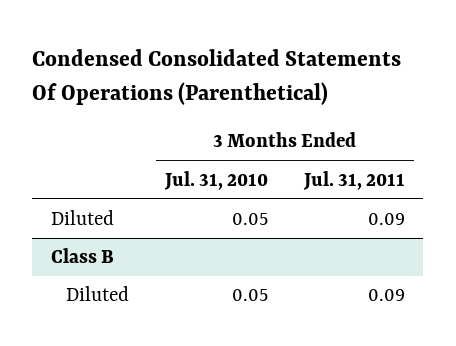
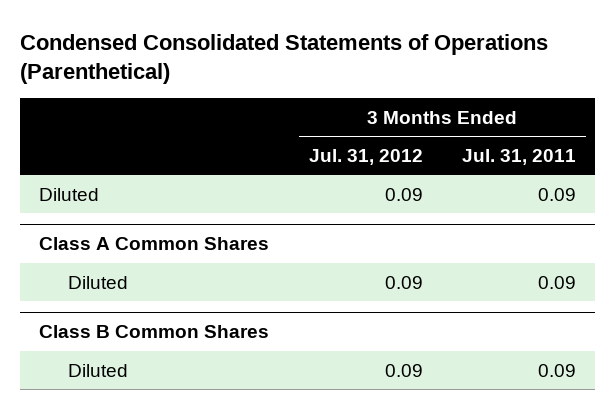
- Condensed Consolidated Statements Of Operations (Parenthetical)
+ Condensed Consolidated Statements of Operations (Parenthetical)
- | 3 Months Ended Jul. 31, 2010 | 3 Months Ended Jul. 31, 2011
+ | 3 Months Ended Jul. 31, 2012 | 3 Months Ended Jul. 31, 2011
- Class B
+ Class A Common Shares
+ Class B Common Shares
+ Diluted | 0.09 | 0.09

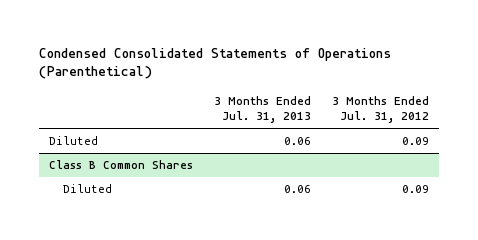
- | 3 Months Ended Jul. 31, 2012 | 3 Months Ended Jul. 31, 2011
+ | 3 Months Ended Jul. 31, 2013 | 3 Months Ended Jul. 31, 2012
- Class A Common Shares
- Diluted | 0.09 | 0.09

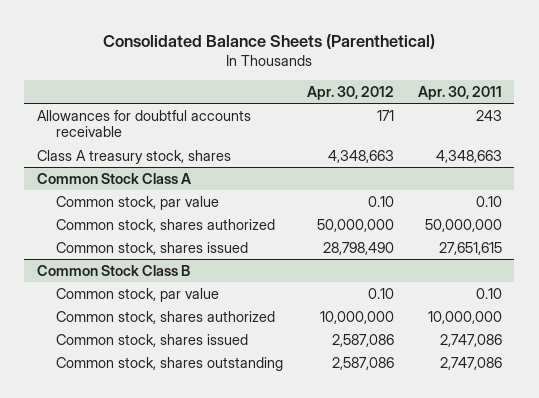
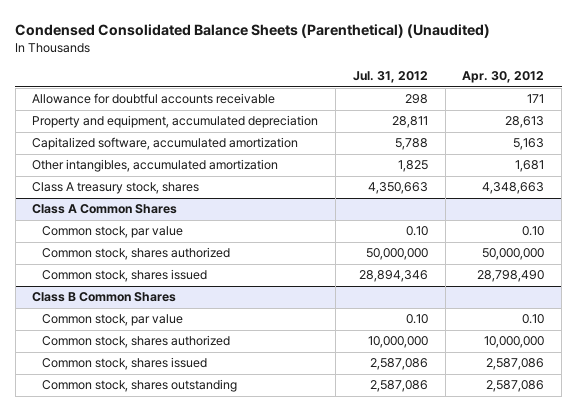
- Consolidated Balance Sheets (Parenthetical)
+ Condensed Consolidated Balance Sheets (Parenthetical) (Unaudited)
- | Apr. 30, 2012 | Apr. 30, 2011
+ | Jul. 31, 2012 | Apr. 30, 2012
- Allowances for doubtful accounts receivable | 171 | 243
+ Allowance for doubtful accounts receivable | 298 | 171
+ Property and equipment, accumulated depreciation | 28,811 | 28,613
+ Capitalized software, accumulated amortization | 5,788 | 5,163
+ Other intangibles, accumulated amortization | 1,825 | 1,681
- Common Stock Class A
+ Class A Common Shares
- Common Stock Class B
+ Class B Common Shares

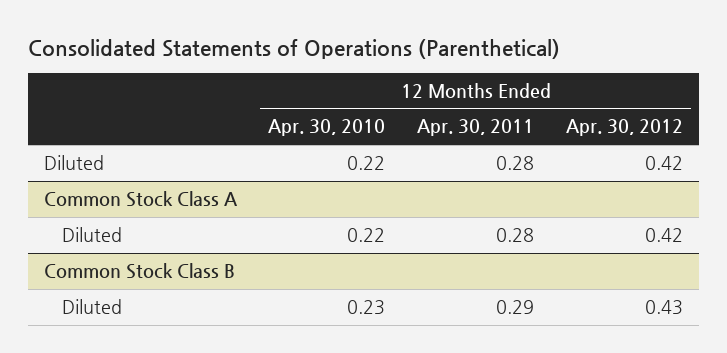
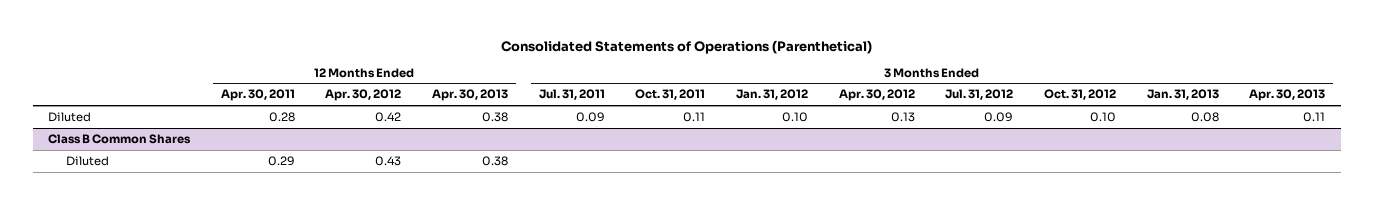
- | 12 Months Ended Apr. 30, 2010 | 12 Months Ended Apr. 30, 2011 | 12 Months Ended Apr. 30, 2012
+ | 12 Months Ended Apr. 30, 2011 | 12 Months Ended Apr. 30, 2012 | 12 Months Ended Apr. 30, 2013 | 3 Months Ended Jul. 31, 2011 | 3 Months Ended Oct. 31, 2011 | 3 Months Ended Jan. 31, 2012 | 3 Months Ended Apr. 30, 2012 | 3 Months Ended Jul. 31, 2012 | 3 Months Ended Oct. 31, 2012 | 3 Months Ended Jan. 31, 2013 | 3 Months Ended Apr. 30, 2013
- Common Stock Class A
- Diluted | 0.22 | 0.28 | 0.42
- Common Stock Class B
+ Class B Common Shares

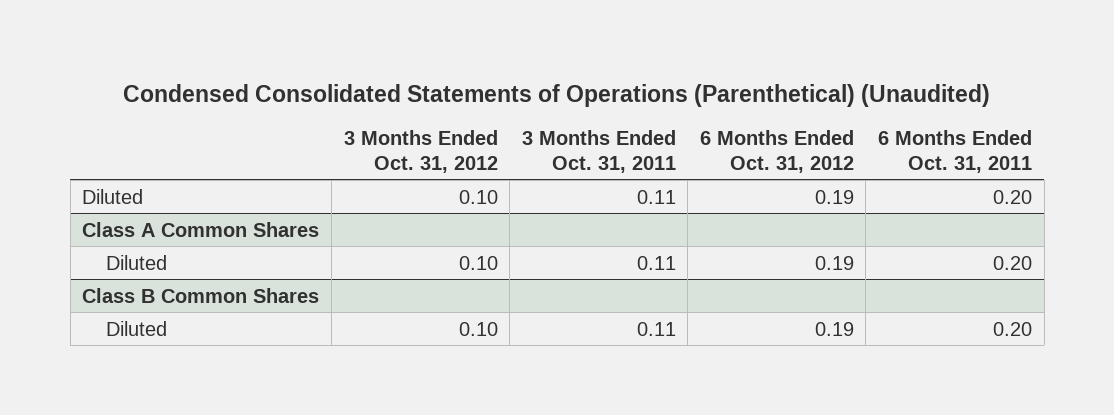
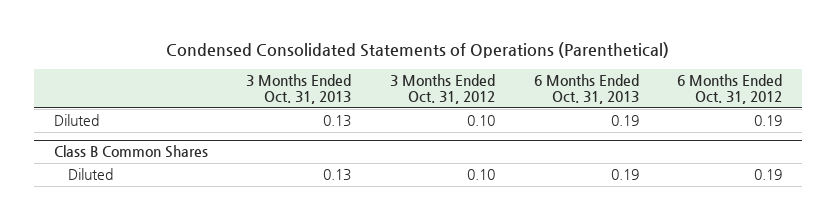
- Condensed Consolidated Statements of Operations (Parenthetical) (Unaudited)
+ Condensed Consolidated Statements of Operations (Parenthetical)
- | 3 Months Ended Oct. 31, 2012 | 3 Months Ended Oct. 31, 2011 | 6 Months Ended Oct. 31, 2012 | 6 Months Ended Oct. 31, 2011
+ | 3 Months Ended Oct. 31, 2013 | 3 Months Ended Oct. 31, 2012 | 6 Months Ended Oct. 31, 2013 | 6 Months Ended Oct. 31, 2012
- Class A Common Shares
- Diluted | 0.10 | 0.11 | 0.19 | 0.20

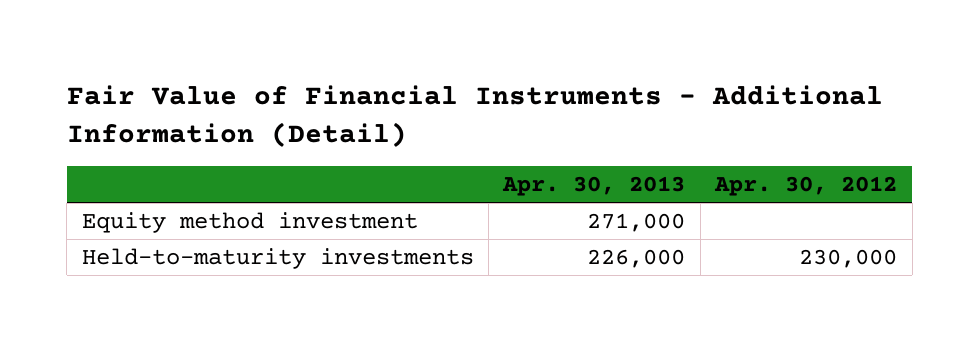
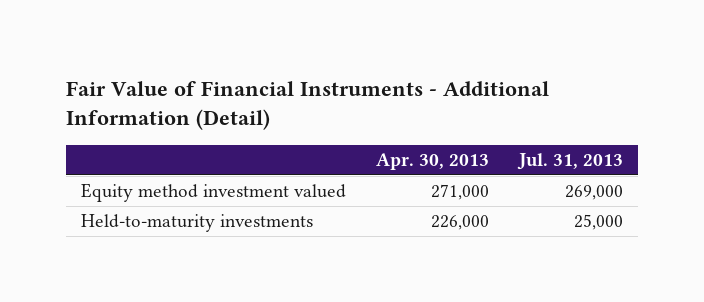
- | Apr. 30, 2013 | Apr. 30, 2012
+ | Apr. 30, 2013 | Jul. 31, 2013
- Equity method investment | 271,000 |
+ Equity method investment valued | 271,000 | 269,000

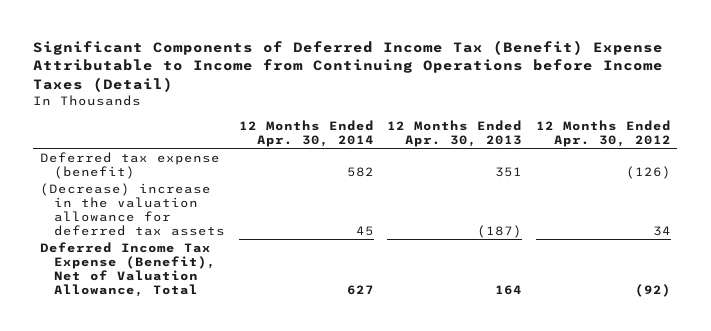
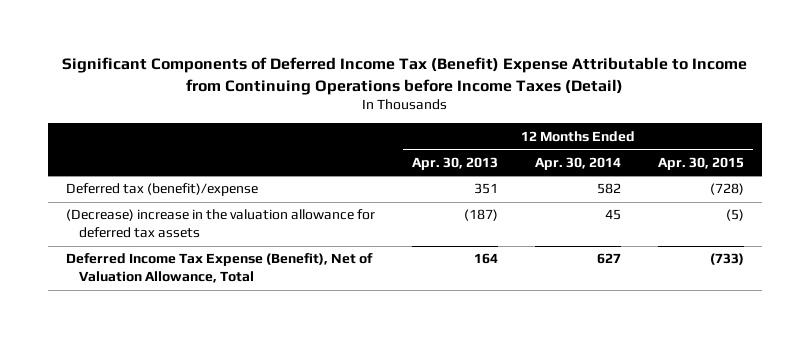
- | 12 Months Ended Apr. 30, 2014 | 12 Months Ended Apr. 30, 2013 | 12 Months Ended Apr. 30, 2012
+ | 12 Months Ended Apr. 30, 2013 | 12 Months Ended Apr. 30, 2014 | 12 Months Ended Apr. 30, 2015
- Deferred tax expense (benefit) | 582 | 351 | (126)
+ Deferred tax (benefit)/expense | 351 | 582 | (728)

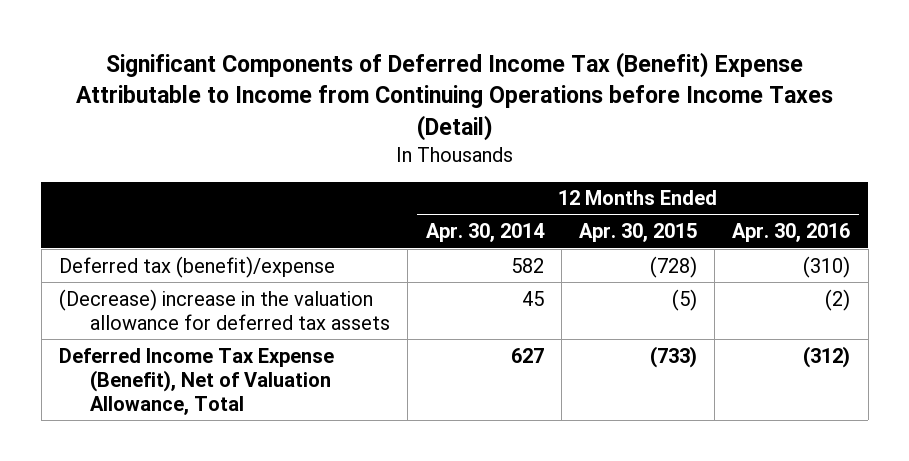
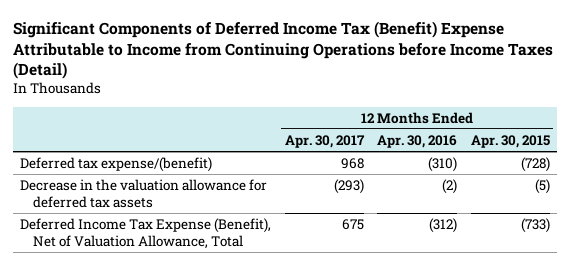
- | 12 Months Ended Apr. 30, 2014 | 12 Months Ended Apr. 30, 2015 | 12 Months Ended Apr. 30, 2016
+ | 12 Months Ended Apr. 30, 2017 | 12 Months Ended Apr. 30, 2016 | 12 Months Ended Apr. 30, 2015
- Deferred tax (benefit)/expense | 582 | (728) | (310)
- (Decrease) increase in the valuation allowance for deferred tax assets | 45 | (5) | (2)
+ Deferred tax expense/(benefit) | 968 | (310) | (728)
+ Decrease in the valuation allowance for deferred tax assets | (293) | (2) | (5)

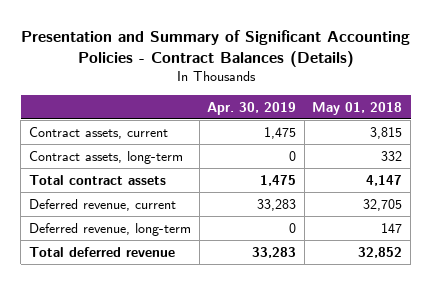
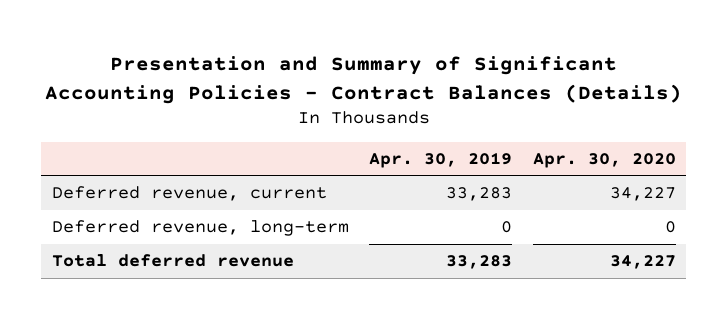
- | Apr. 30, 2019 | May 01, 2018
+ | Apr. 30, 2019 | Apr. 30, 2020
- Contract assets, current | 1,475 | 3,815
- Contract assets, long-term | 0 | 332
- Total contract assets | 1,475 | 4,147

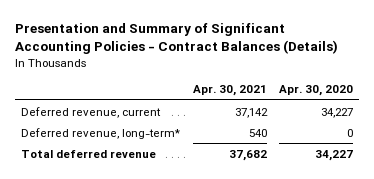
- | Apr. 30, 2019 | Apr. 30, 2020
+ | Apr. 30, 2021 | Apr. 30, 2020
- Deferred revenue, long-term | 0 | 0
+ Deferred revenue, long-term* | 540 | 0

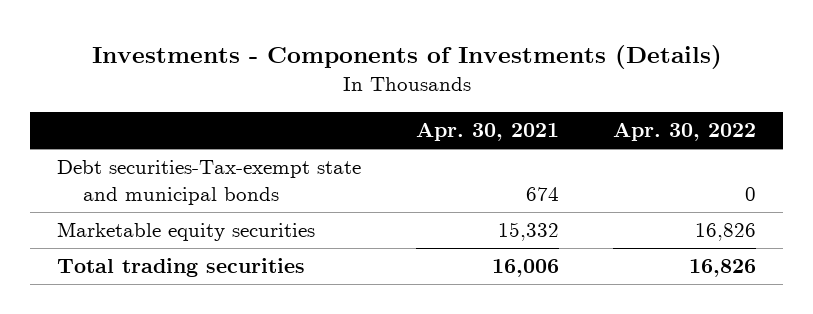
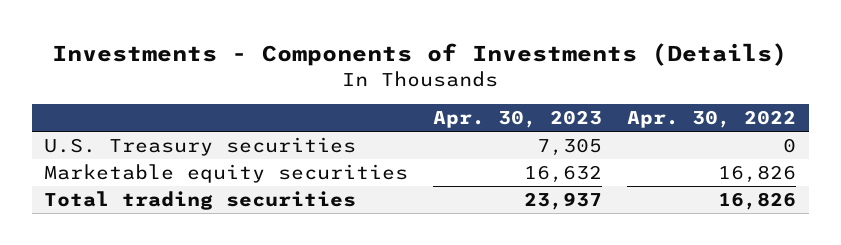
- | Apr. 30, 2021 | Apr. 30, 2022
+ | Apr. 30, 2023 | Apr. 30, 2022
- Debt securities-Tax-exempt state and municipal bonds | 674 | 0
+ U.S. Treasury securities | 7,305 | 0

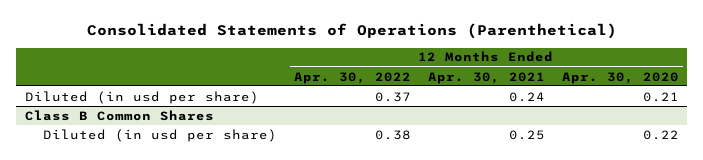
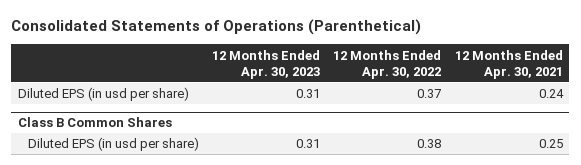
- | 12 Months Ended Apr. 30, 2022 | 12 Months Ended Apr. 30, 2021 | 12 Months Ended Apr. 30, 2020
+ | 12 Months Ended Apr. 30, 2023 | 12 Months Ended Apr. 30, 2022 | 12 Months Ended Apr. 30, 2021
- Diluted (in usd per share) | 0.37 | 0.24 | 0.21
+ Diluted EPS (in usd per share) | 0.31 | 0.37 | 0.24
@ Class B Common Shares
- Diluted (in usd per share) | 0.38 | 0.25 | 0.22
+ Diluted EPS (in usd per share) | 0.31 | 0.38 | 0.25

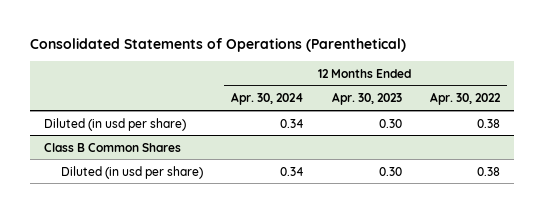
- | 12 Months Ended Apr. 30, 2023 | 12 Months Ended Apr. 30, 2022 | 12 Months Ended Apr. 30, 2021
+ | 12 Months Ended Apr. 30, 2024 | 12 Months Ended Apr. 30, 2023 | 12 Months Ended Apr. 30, 2022
- Diluted EPS (in usd per share) | 0.31 | 0.37 | 0.24
+ Diluted (in usd per share) | 0.34 | 0.30 | 0.38
@ Class B Common Shares
- Diluted EPS (in usd per share) | 0.31 | 0.38 | 0.25
+ Diluted (in usd per share) | 0.34 | 0.30 | 0.38

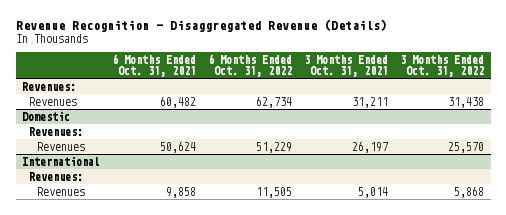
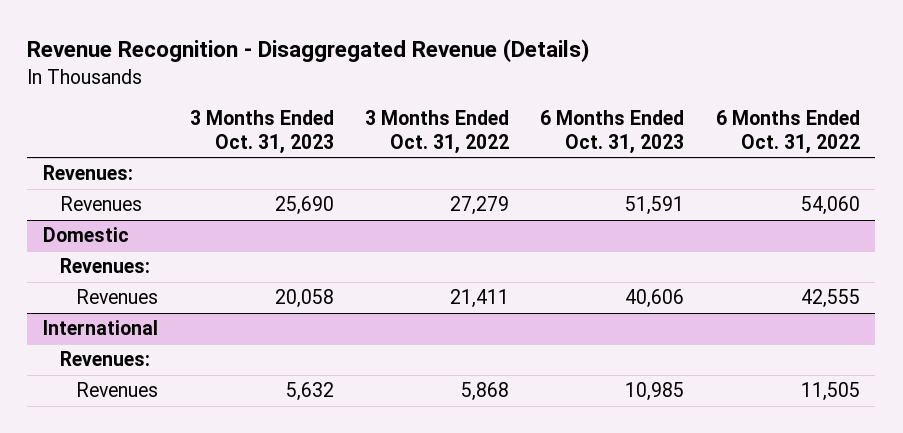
- | 6 Months Ended Oct. 31, 2021 | 6 Months Ended Oct. 31, 2022 | 3 Months Ended Oct. 31, 2021 | 3 Months Ended Oct. 31, 2022
+ | 3 Months Ended Oct. 31, 2023 | 3 Months Ended Oct. 31, 2022 | 6 Months Ended Oct. 31, 2023 | 6 Months Ended Oct. 31, 2022
- Revenues | 60,482 | 62,734 | 31,211 | 31,438
+ Revenues | 25,690 | 27,279 | 51,591 | 54,060
@ Domestic
- Revenues | 50,624 | 51,229 | 26,197 | 25,570
+ Revenues | 20,058 | 21,411 | 40,606 | 42,555

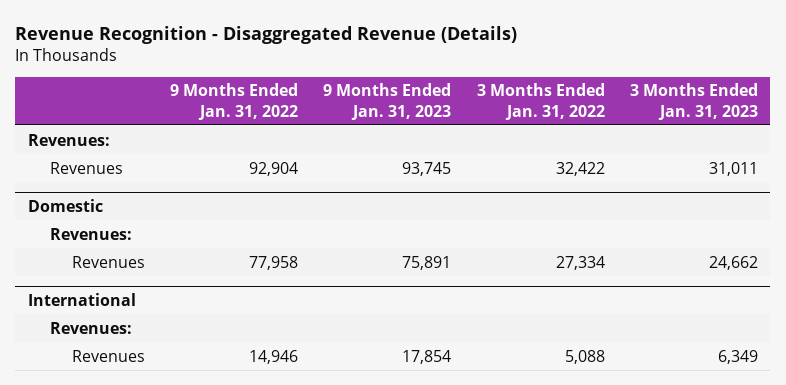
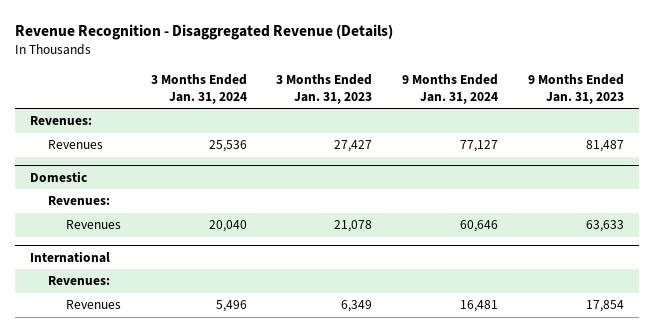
- | 9 Months Ended Jan. 31, 2022 | 9 Months Ended Jan. 31, 2023 | 3 Months Ended Jan. 31, 2022 | 3 Months Ended Jan. 31, 2023
+ | 3 Months Ended Jan. 31, 2024 | 3 Months Ended Jan. 31, 2023 | 9 Months Ended Jan. 31, 2024 | 9 Months Ended Jan. 31, 2023
- Revenues | 92,904 | 93,745 | 32,422 | 31,011
+ Revenues | 25,536 | 27,427 | 77,127 | 81,487
@ Domestic
- Revenues | 77,958 | 75,891 | 27,334 | 24,662
+ Revenues | 20,040 | 21,078 | 60,646 | 63,633

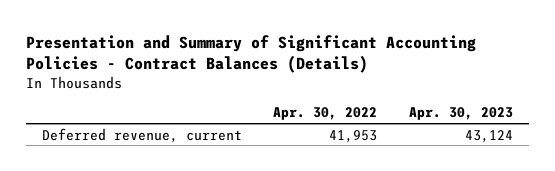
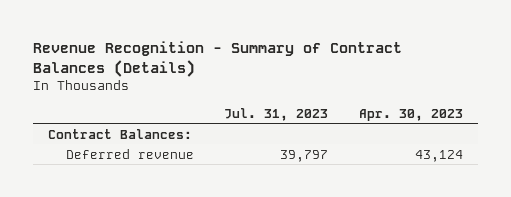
- Presentation and Summary of Significant Accounting Policies - Contract Balances (Details)
+ Revenue Recognition - Summary of Contract Balances (Details)
- | Apr. 30, 2022 | Apr. 30, 2023
+ | Jul. 31, 2023 | Apr. 30, 2023
- Deferred revenue, current | 41,953 | 43,124
+ Contract Balances:
+ Deferred revenue | 39,797 | 43,124

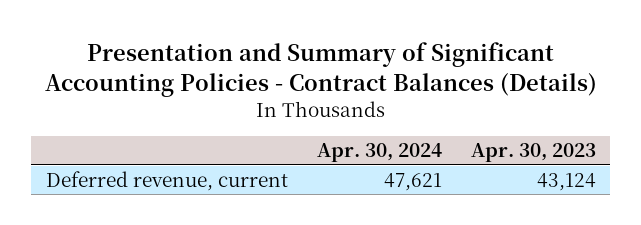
- Revenue Recognition - Summary of Contract Balances (Details)
+ Presentation and Summary of Significant Accounting Policies - Contract Balances (Details)
- | Jul. 31, 2023 | Apr. 30, 2023
+ | Apr. 30, 2024 | Apr. 30, 2023
- Contract Balances:
- Deferred revenue | 39,797 | 43,124
+ Deferred revenue, current | 47,621 | 43,124

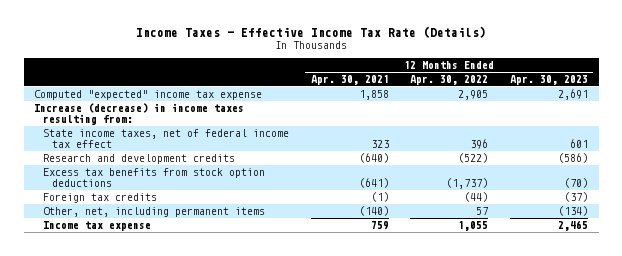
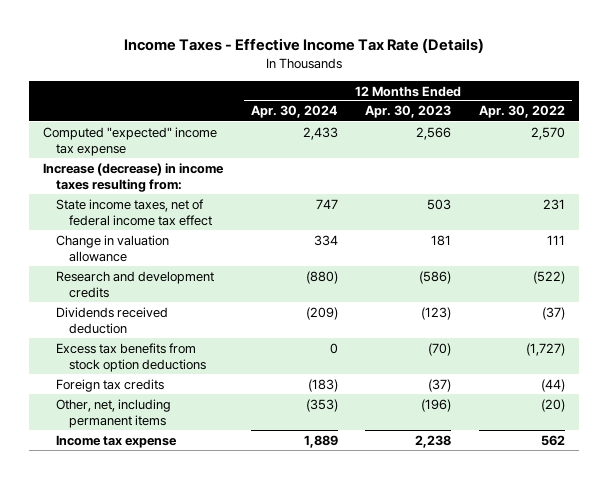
- | 12 Months Ended Apr. 30, 2021 | 12 Months Ended Apr. 30, 2022 | 12 Months Ended Apr. 30, 2023
+ | 12 Months Ended Apr. 30, 2024 | 12 Months Ended Apr. 30, 2023 | 12 Months Ended Apr. 30, 2022
- Computed "expected" income tax expense | 1,858 | 2,905 | 2,691
+ Computed "expected" income tax expense | 2,433 | 2,566 | 2,570
- State income taxes, net of federal income tax effect | 323 | 396 | 601
+ State income taxes, net of federal income tax effect | 747 | 503 | 231
+ Change in valuation allowance | 334 | 181 | 111
- Excess tax benefits from stock option deductions | (641) | (1,737) | (70)
+ Dividends received deduction | (209) | (123) | (37)
+ Excess tax benefits from stock option deductions | 0 | (70) | (1,727)
- Other, net, including permanent items | (140) | 57 | (134)
- Income tax expense | 759 | 1,055 | 2,465
+ Other, net, including permanent items | (353) | (196) | (20)
+ Income tax expense | 1,889 | 2,238 | 562

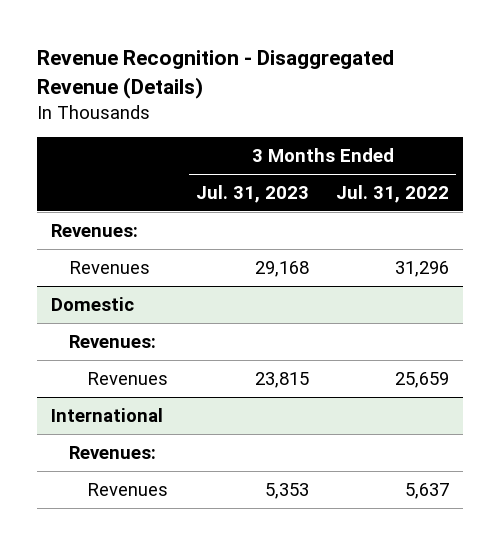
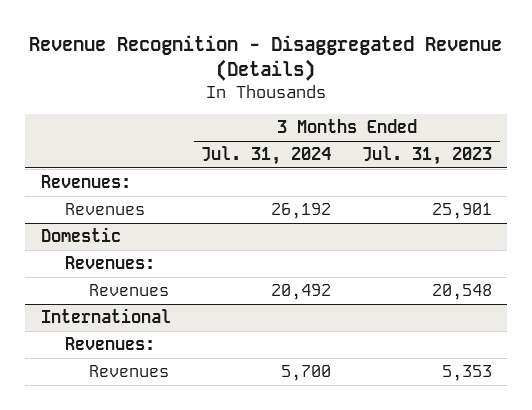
- | 3 Months Ended Jul. 31, 2023 | 3 Months Ended Jul. 31, 2022
+ | 3 Months Ended Jul. 31, 2024 | 3 Months Ended Jul. 31, 2023
- Revenues | 29,168 | 31,296
+ Revenues | 26,192 | 25,901
@ Domestic
- Revenues | 23,815 | 25,659
+ Revenues | 20,492 | 20,548

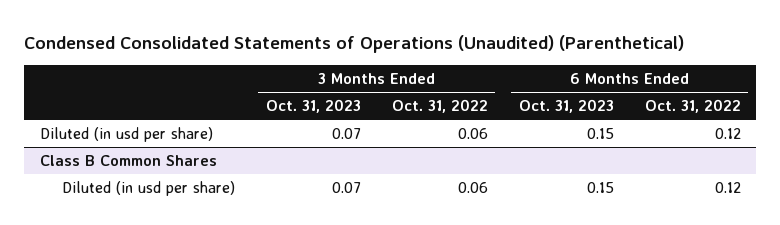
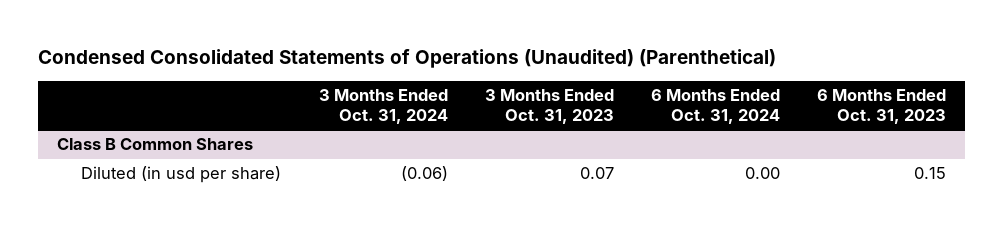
- | 3 Months Ended Oct. 31, 2023 | 3 Months Ended Oct. 31, 2022 | 6 Months Ended Oct. 31, 2023 | 6 Months Ended Oct. 31, 2022
+ | 3 Months Ended Oct. 31, 2024 | 3 Months Ended Oct. 31, 2023 | 6 Months Ended Oct. 31, 2024 | 6 Months Ended Oct. 31, 2023
- Diluted (in usd per share) | 0.07 | 0.06 | 0.15 | 0.12

